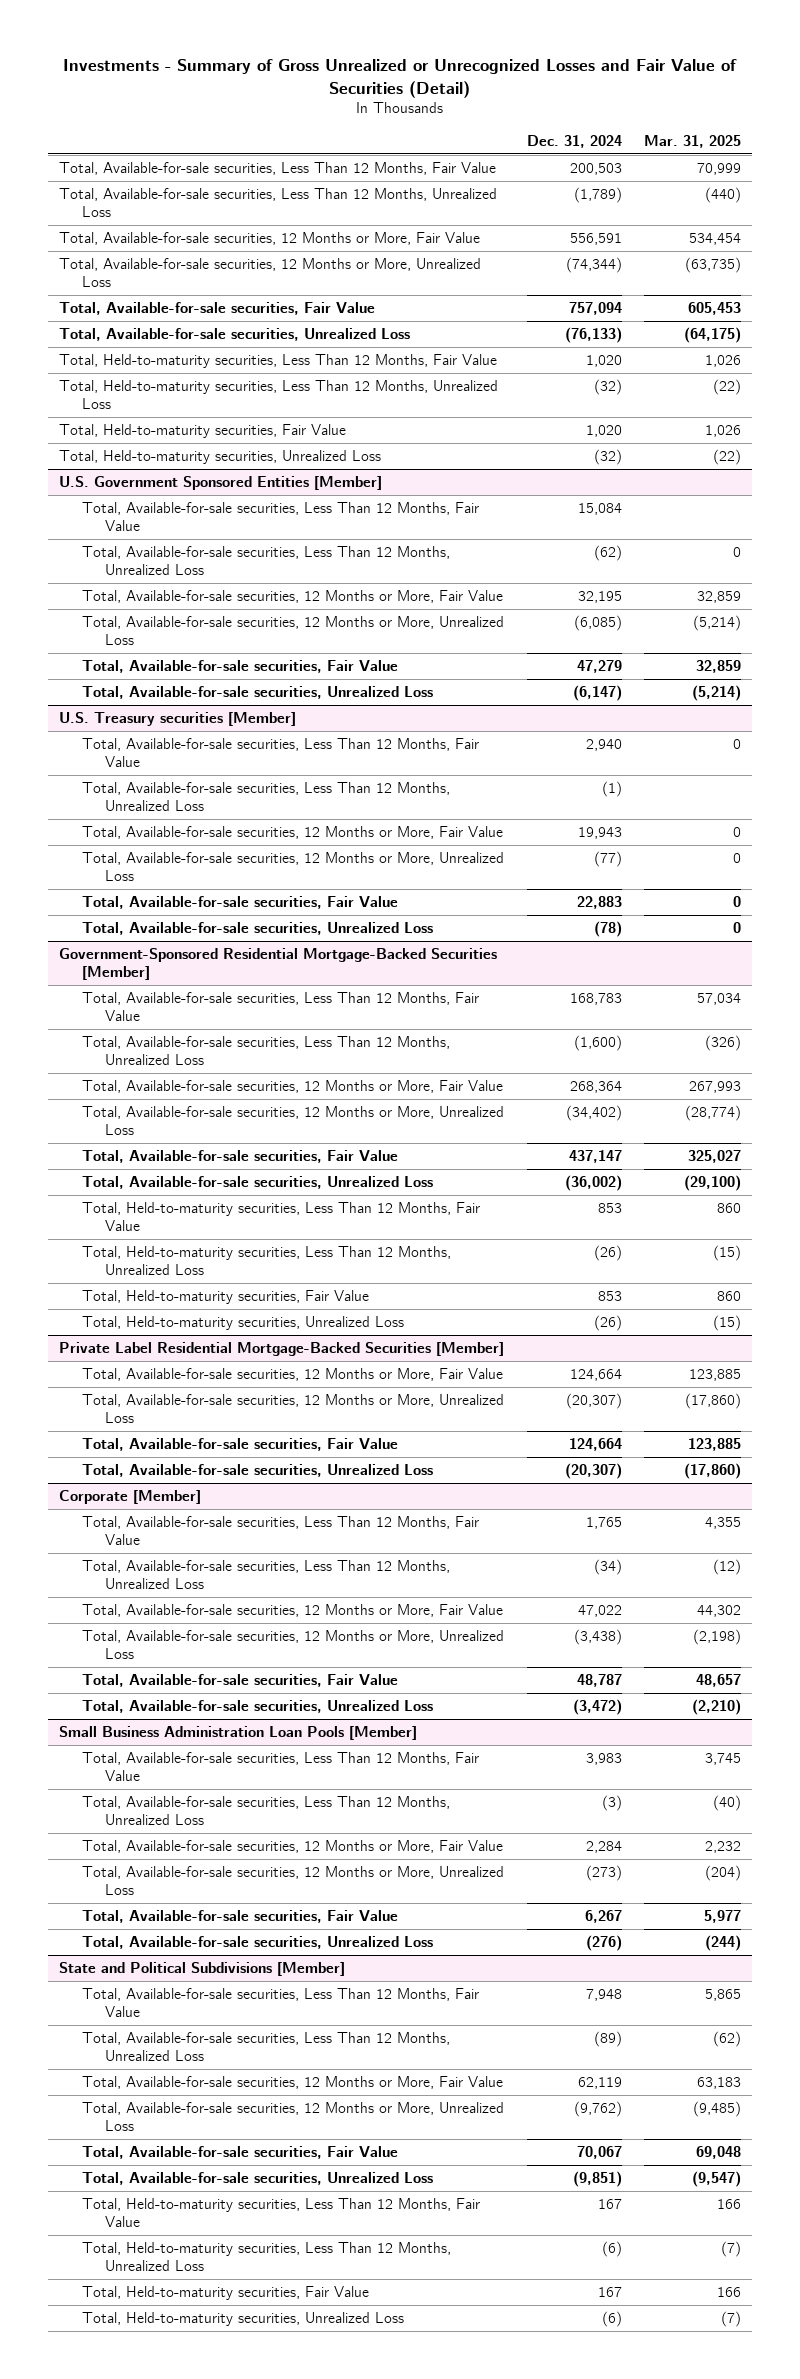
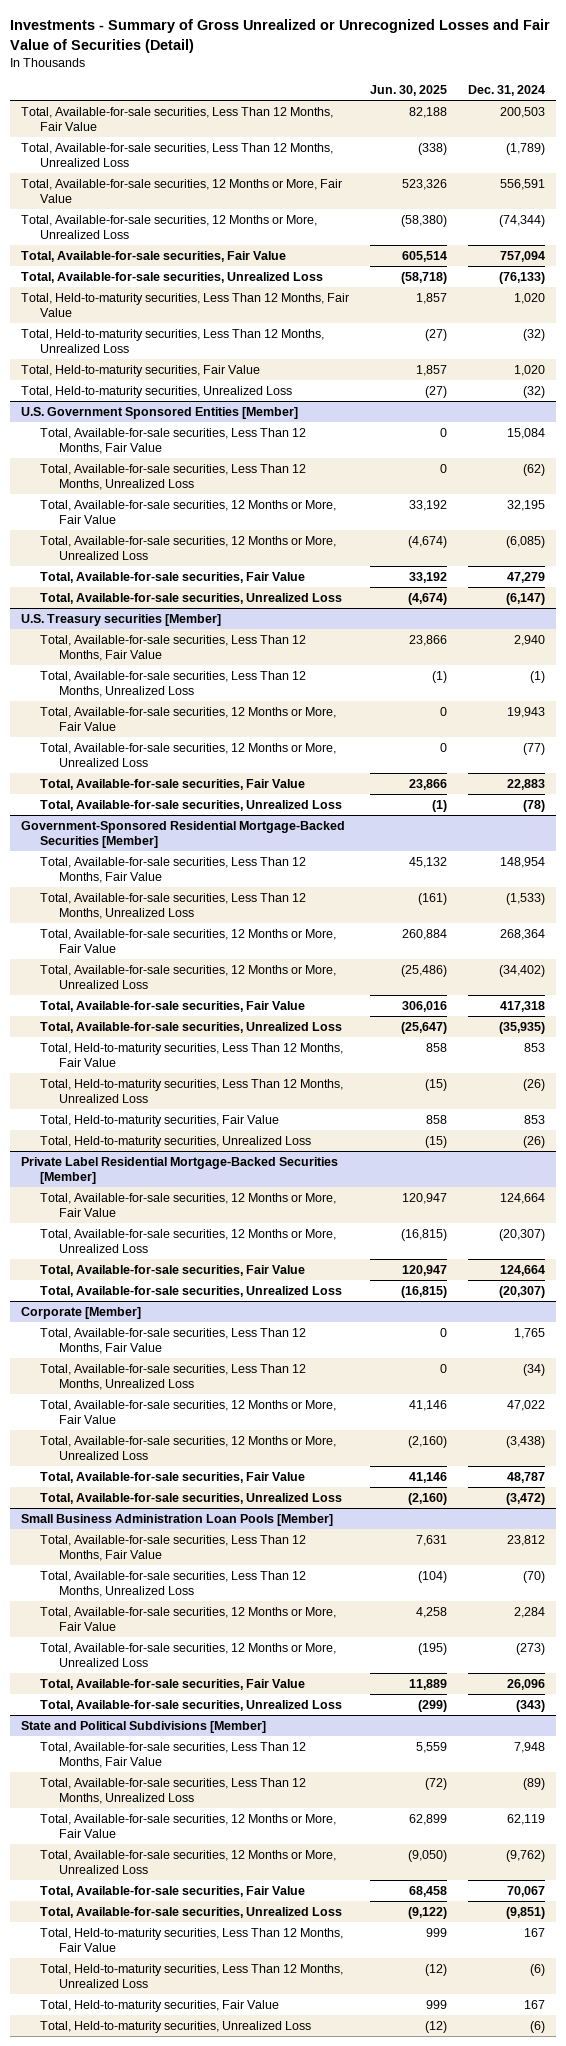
- | Dec. 31, 2024 | Mar. 31, 2025
+ | Jun. 30, 2025 | Dec. 31, 2024
@ Government-Sponsored Residential Mortgage-Backed Securities [Member]
- Total, Available-for-sale securities, Less Than 12 Months, Fair Value | 168,783 | 57,034
- Total, Available-for-sale securities, Less Than 12 Months, Unrealized Loss | (1,600) | (326)
+ Total, Available-for-sale securities, Less Than 12 Months, Fair Value | 45,132 | 148,954
+ Total, Available-for-sale securities, Less Than 12 Months, Unrealized Loss | (161) | (1,533)
- Total, Available-for-sale securities, Fair Value | 437,147 | 325,027
- Total, Available-for-sale securities, Unrealized Loss | (36,002) | (29,100)
+ Total, Available-for-sale securities, Fair Value | 306,016 | 417,318
+ Total, Available-for-sale securities, Unrealized Loss | (25,647) | (35,935)
@ Small Business Administration Loan Pools [Member]
- Total, Available-for-sale securities, Less Than 12 Months, Fair Value | 3,983 | 3,745
- Total, Available-for-sale securities, Less Than 12 Months, Unrealized Loss | (3) | (40)
+ Total, Available-for-sale securities, Less Than 12 Months, Fair Value | 7,631 | 23,812
+ Total, Available-for-sale securities, Less Than 12 Months, Unrealized Loss | (104) | (70)
- Total, Available-for-sale securities, Fair Value | 6,267 | 5,977
- Total, Available-for-sale securities, Unrealized Loss | (276) | (244)
+ Total, Available-for-sale securities, Fair Value | 11,889 | 26,096
+ Total, Available-for-sale securities, Unrealized Loss | (299) | (343)

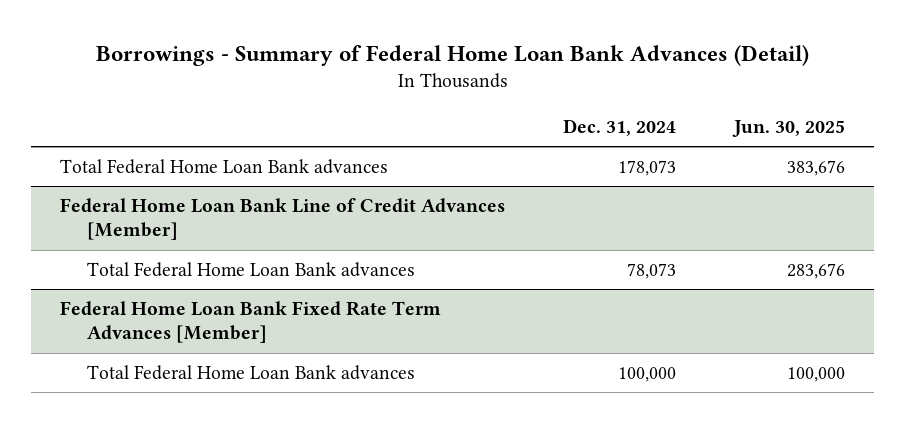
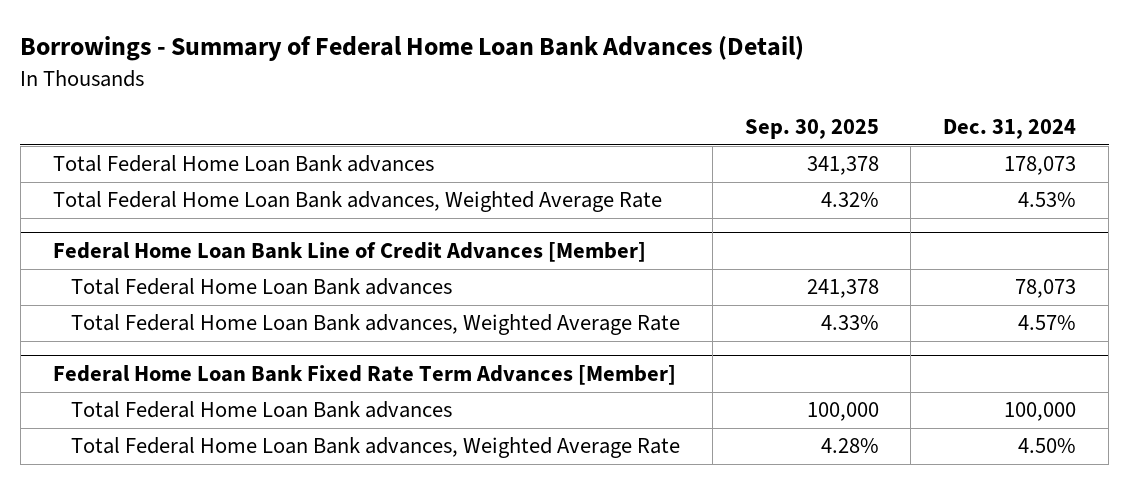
- | Dec. 31, 2024 | Jun. 30, 2025
+ | Sep. 30, 2025 | Dec. 31, 2024
+ Total Federal Home Loan Bank advances, Weighted Average Rate | 4.32% | 4.53%
@ Federal Home Loan Bank Line of Credit Advances [Member]
+ Total Federal Home Loan Bank advances, Weighted Average Rate | 4.33% | 4.57%
@ Federal Home Loan Bank Fixed Rate Term Advances [Member]
+ Total Federal Home Loan Bank advances, Weighted Average Rate | 4.28% | 4.50%

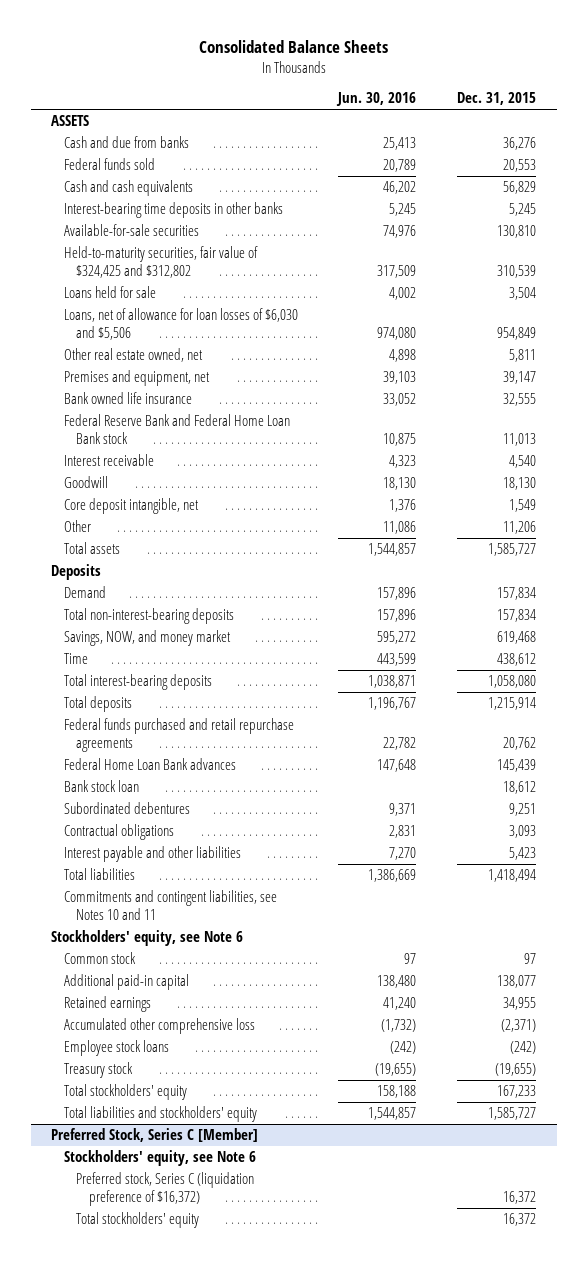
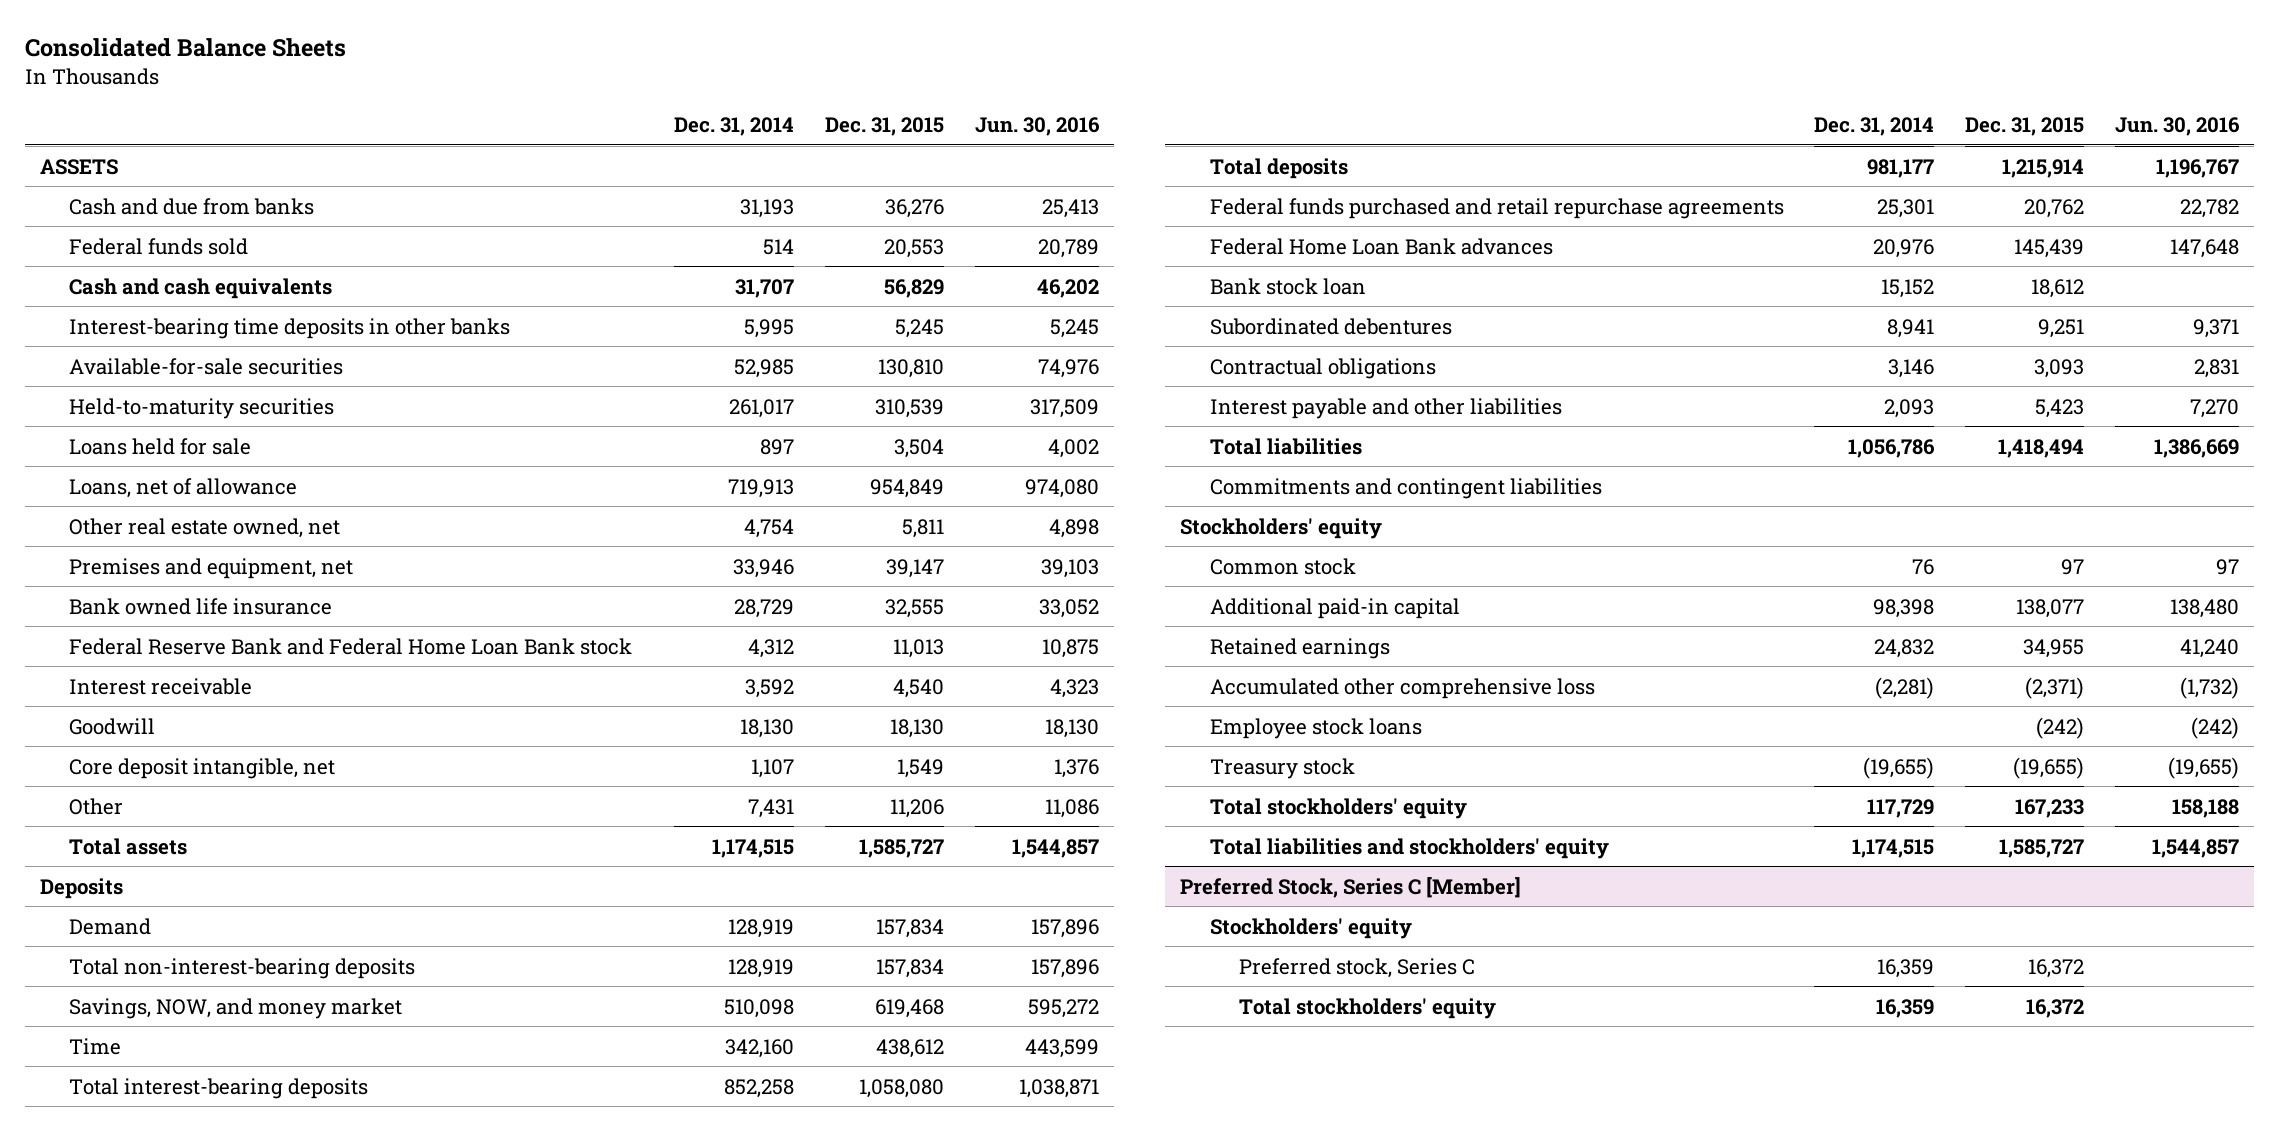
- | Jun. 30, 2016 | Dec. 31, 2015
+ | Dec. 31, 2014 | Dec. 31, 2015 | Jun. 30, 2016
- Held-to-maturity securities, fair value of $324,425 and $312,802 | 317,509 | 310,539
+ Held-to-maturity securities | 261,017 | 310,539 | 317,509
- Loans, net of allowance for loan losses of $6,030 and $5,506 | 974,080 | 954,849
+ Loans, net of allowance | 719,913 | 954,849 | 974,080
- Commitments and contingent liabilities, see Notes 10 and 11
- Stockholders' equity, see Note 6
+ Commitments and contingent liabilities
+ Stockholders' equity
@ Preferred Stock, Series C [Member]
- Stockholders' equity, see Note 6
- Preferred stock, Series C (liquidation preference of $16,372) | | 16,372
+ Stockholders' equity
+ Preferred stock, Series C | 16,359 | 16,372 |

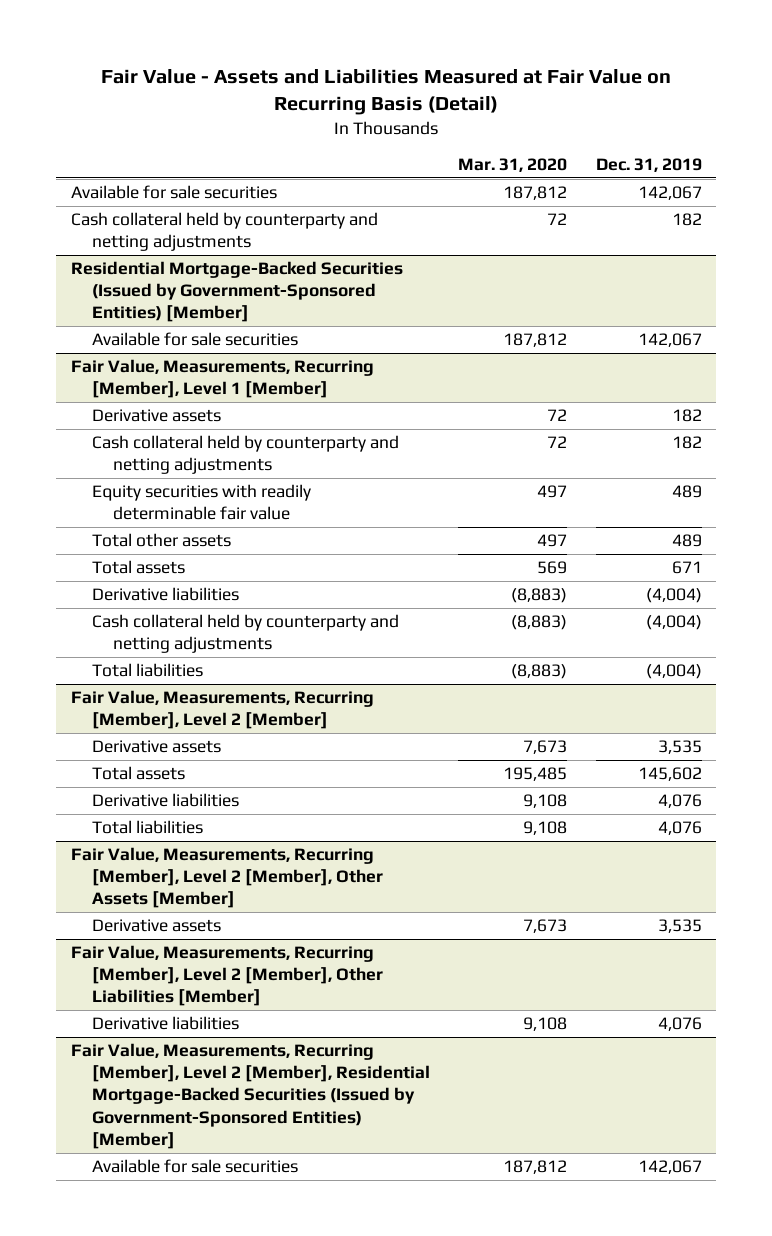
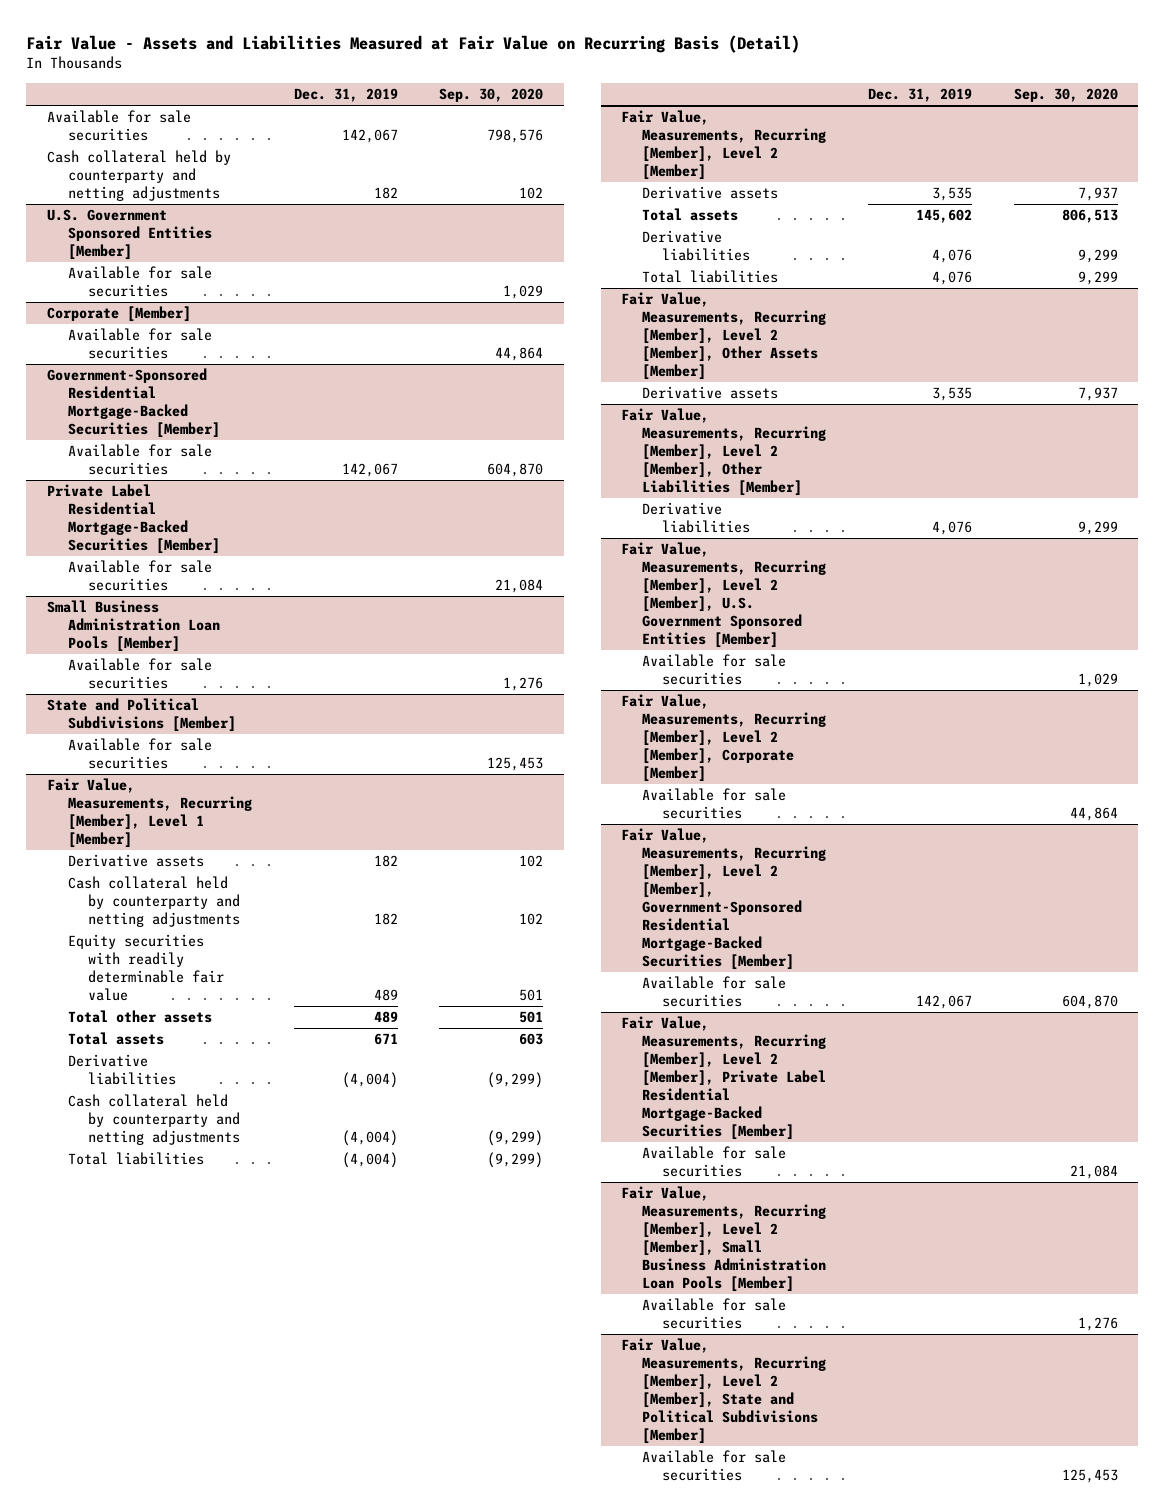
- | Mar. 31, 2020 | Dec. 31, 2019
+ | Dec. 31, 2019 | Sep. 30, 2020
- Residential Mortgage-Backed Securities (Issued by Government-Sponsored Entities) [Member]
+ U.S. Government Sponsored Entities [Member]
+ Available for sale securities | | 1,029
+ Corporate [Member]
+ Available for sale securities | | 44,864
+ Government-Sponsored Residential Mortgage-Backed Securities [Member]
+ Private Label Residential Mortgage-Backed Securities [Member]
+ Available for sale securities | | 21,084
+ Small Business Administration Loan Pools [Member]
+ Available for sale securities | | 1,276
+ State and Political Subdivisions [Member]
+ Available for sale securities | | 125,453
- Fair Value, Measurements, Recurring [Member], Level 2 [Member], Residential Mortgage-Backed Securities (Issued by Government-Sponsored Entities) [Member]
+ Fair Value, Measurements, Recurring [Member], Level 2 [Member], U.S. Government Sponsored Entities [Member]
+ Available for sale securities | | 1,029
+ Fair Value, Measurements, Recurring [Member], Level 2 [Member], Corporate [Member]
+ Available for sale securities | | 44,864
+ Fair Value, Measurements, Recurring [Member], Level 2 [Member], Government-Sponsored Residential Mortgage-Backed Securities [Member]
+ Fair Value, Measurements, Recurring [Member], Level 2 [Member], Private Label Residential Mortgage-Backed Securities [Member]
+ Available for sale securities | | 21,084
+ Fair Value, Measurements, Recurring [Member], Level 2 [Member], Small Business Administration Loan Pools [Member]
+ Available for sale securities | | 1,276
+ Fair Value, Measurements, Recurring [Member], Level 2 [Member], State and Political Subdivisions [Member]
+ Available for sale securities | | 125,453

